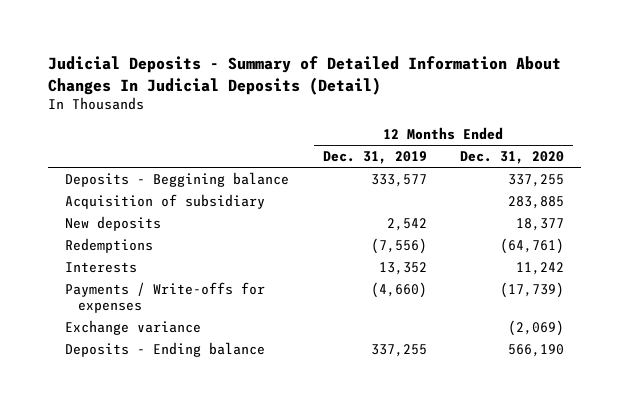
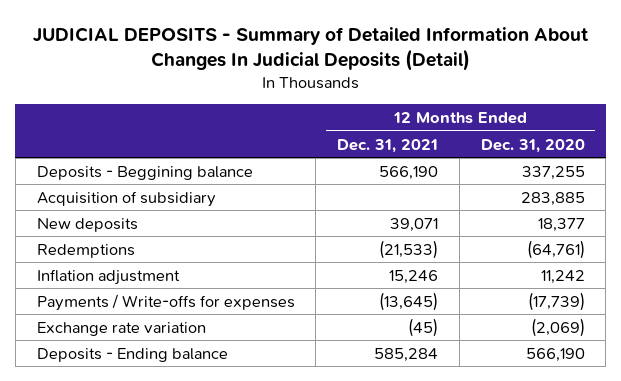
- Judicial Deposits - Summary of Detailed Information About Changes In Judicial Deposits (Detail)
+ JUDICIAL DEPOSITS - Summary of Detailed Information About Changes In Judicial Deposits (Detail)
- | 12 Months Ended Dec. 31, 2019 | 12 Months Ended Dec. 31, 2020
+ | 12 Months Ended Dec. 31, 2021 | 12 Months Ended Dec. 31, 2020
- Interests | 13,352 | 11,242
+ Inflation adjustment | 15,246 | 11,242
- Exchange variance | | (2,069)
+ Exchange rate variation | (45) | (2,069)

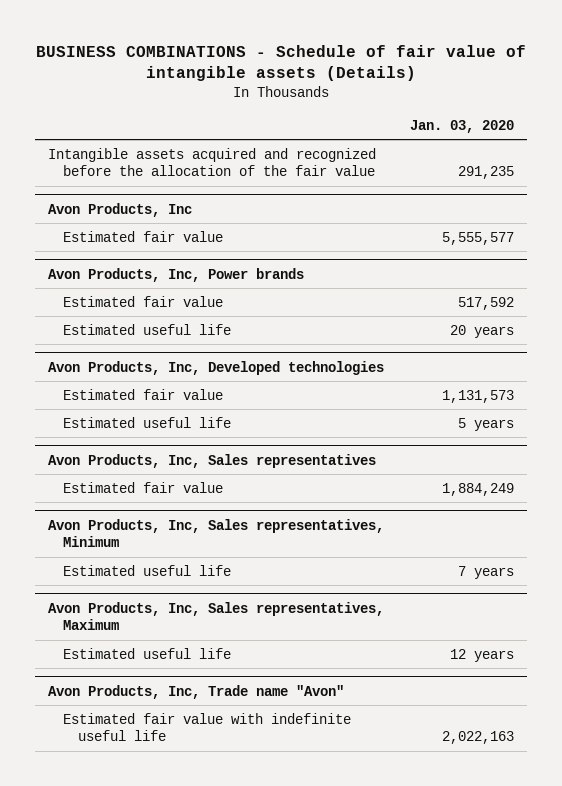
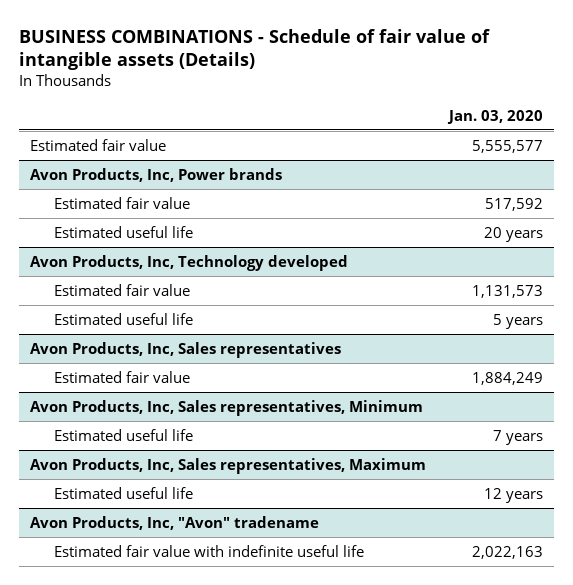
- Intangible assets acquired and recognized before the allocation of the fair value | 291,235
- Avon Products, Inc
- Avon Products, Inc, Developed technologies
+ Avon Products, Inc, Technology developed
- Avon Products, Inc, Trade name "Avon"
+ Avon Products, Inc, "Avon" tradename

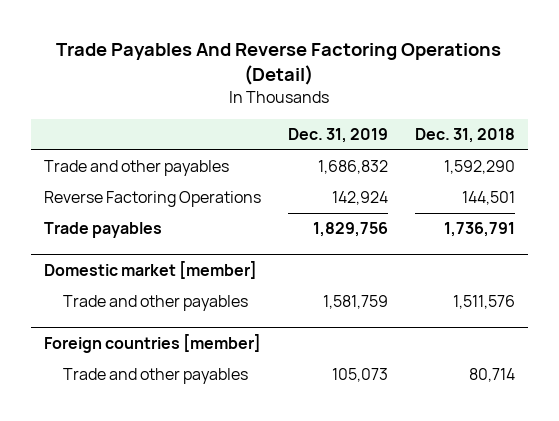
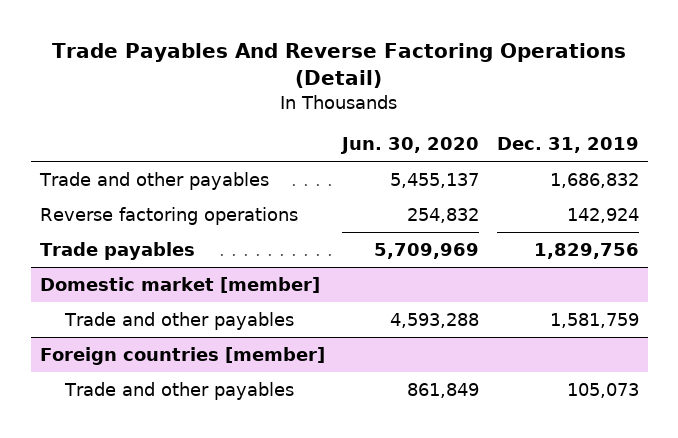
- | Dec. 31, 2019 | Dec. 31, 2018
+ | Jun. 30, 2020 | Dec. 31, 2019
- Reverse Factoring Operations | 142,924 | 144,501
+ Reverse factoring operations | 254,832 | 142,924

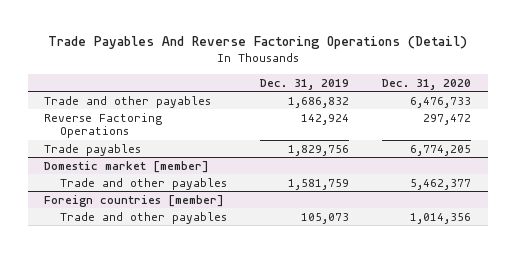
- | Jun. 30, 2020 | Dec. 31, 2019
+ | Dec. 31, 2019 | Dec. 31, 2020
- Reverse factoring operations | 254,832 | 142,924
+ Reverse Factoring Operations | 142,924 | 297,472

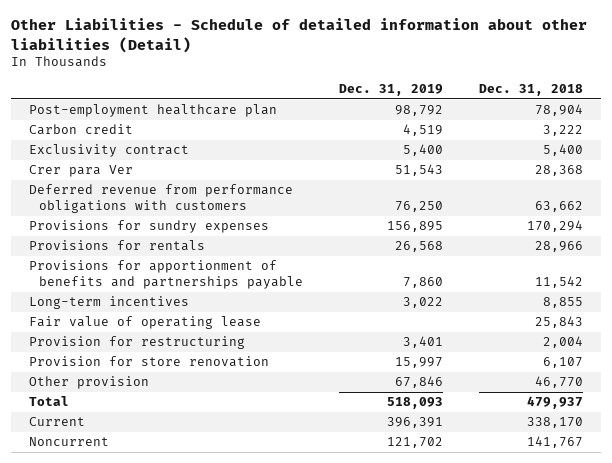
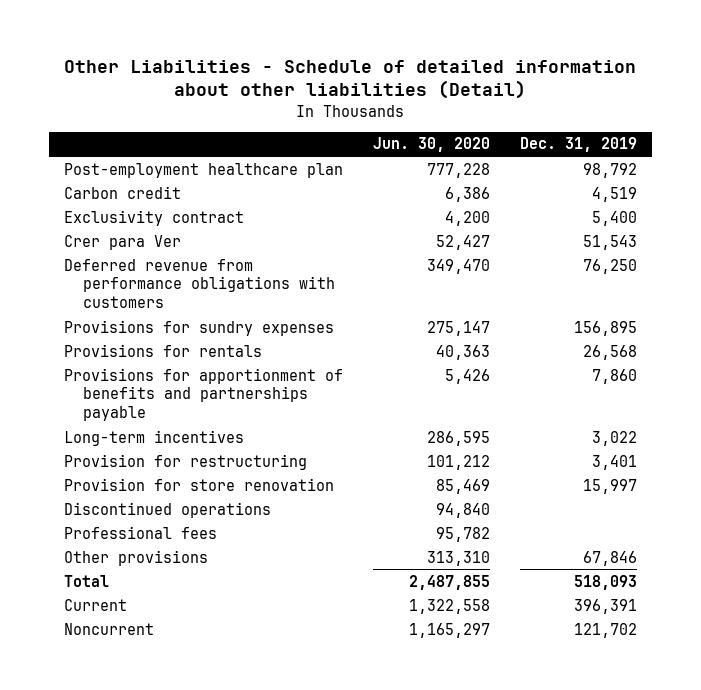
- | Dec. 31, 2019 | Dec. 31, 2018
+ | Jun. 30, 2020 | Dec. 31, 2019
- Fair value of operating lease | | 25,843
- Other provision | 67,846 | 46,770
+ Discontinued operations | 94,840 |
+ Professional fees | 95,782 |
+ Other provisions | 313,310 | 67,846

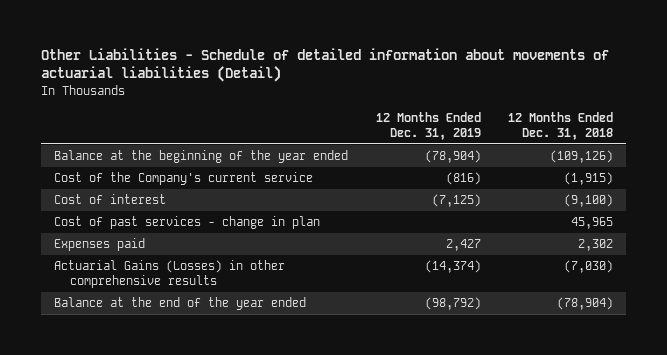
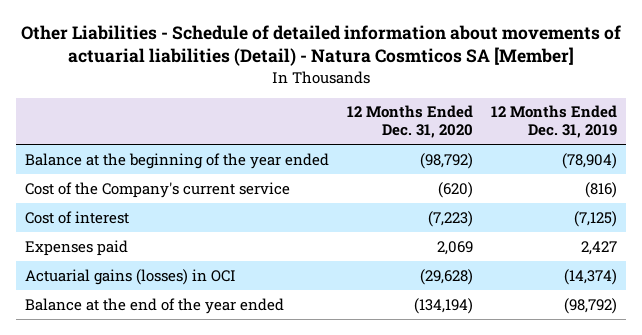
- Other Liabilities - Schedule of detailed information about movements of actuarial liabilities (Detail)
+ Other Liabilities - Schedule of detailed information about movements of actuarial liabilities (Detail) - Natura Cosmticos SA [Member]
- | 12 Months Ended Dec. 31, 2019 | 12 Months Ended Dec. 31, 2018
+ | 12 Months Ended Dec. 31, 2020 | 12 Months Ended Dec. 31, 2019
- Cost of past services - change in plan | | 45,965
- Actuarial Gains (Losses) in other comprehensive results | (14,374) | (7,030)
+ Actuarial gains (losses) in OCI | (29,628) | (14,374)

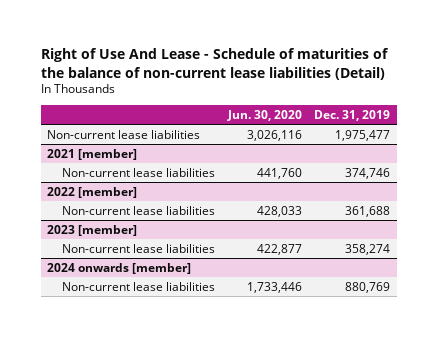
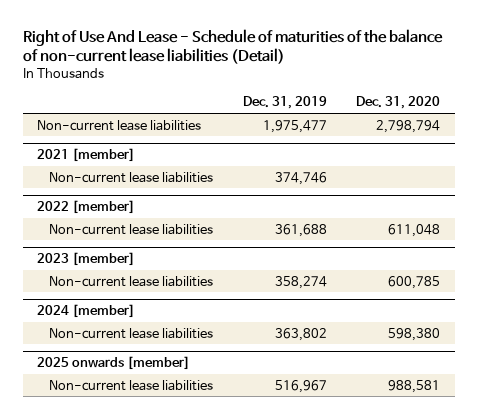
- | Jun. 30, 2020 | Dec. 31, 2019
+ | Dec. 31, 2019 | Dec. 31, 2020
- 2024 onwards [member]
- Non-current lease liabilities | 1,733,446 | 880,769
+ 2024 [member]
+ Non-current lease liabilities | 363,802 | 598,380
+ 2025 onwards [member]
+ Non-current lease liabilities | 516,967 | 988,581

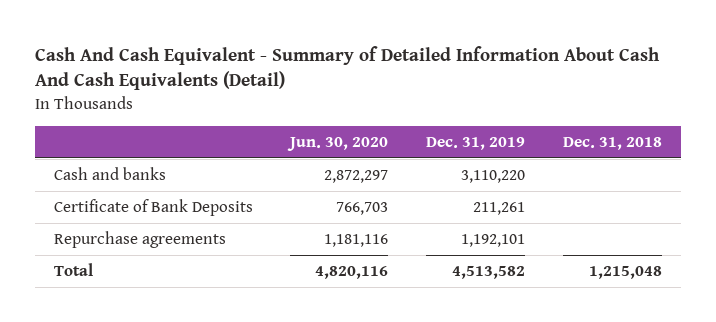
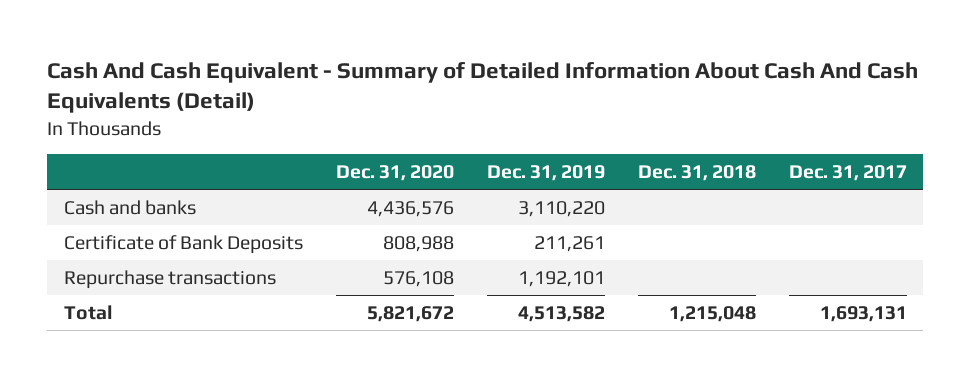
- | Jun. 30, 2020 | Dec. 31, 2019 | Dec. 31, 2018
+ | Dec. 31, 2020 | Dec. 31, 2019 | Dec. 31, 2018 | Dec. 31, 2017
- Repurchase agreements | 1,181,116 | 1,192,101 |
+ Repurchase transactions | 576,108 | 1,192,101 | |

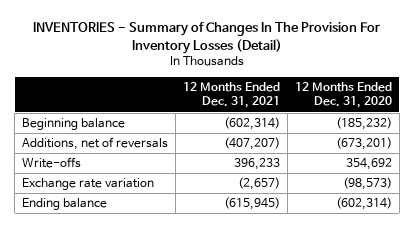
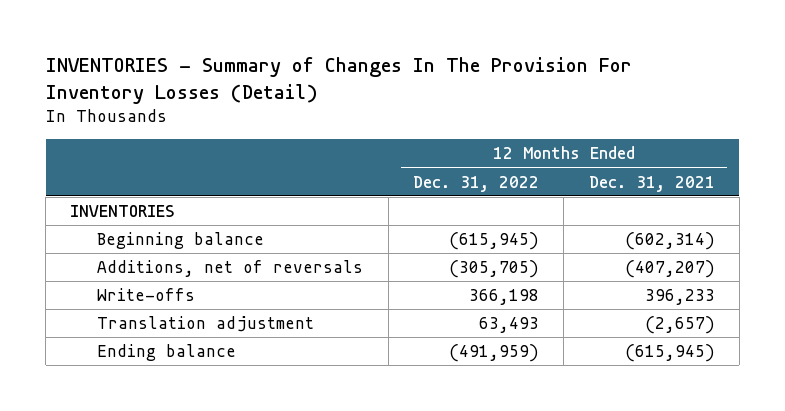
- | 12 Months Ended Dec. 31, 2021 | 12 Months Ended Dec. 31, 2020
+ | 12 Months Ended Dec. 31, 2022 | 12 Months Ended Dec. 31, 2021
+ INVENTORIES
- Exchange rate variation | (2,657) | (98,573)
+ Translation adjustment | 63,493 | (2,657)

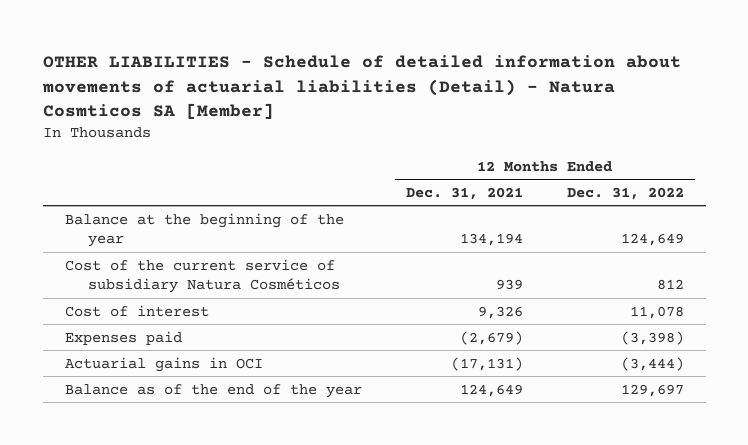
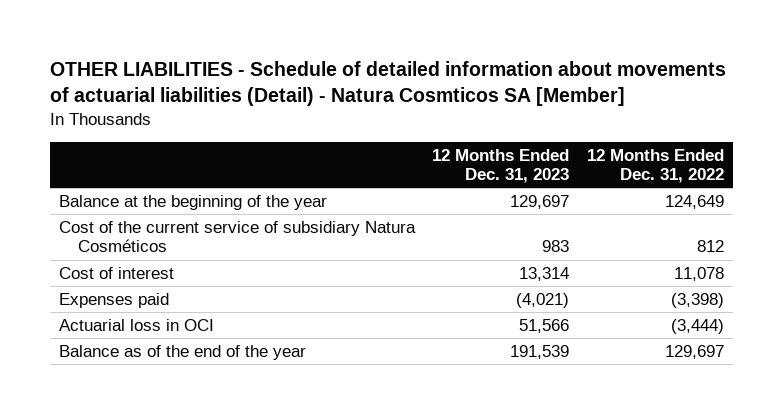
- | 12 Months Ended Dec. 31, 2021 | 12 Months Ended Dec. 31, 2022
+ | 12 Months Ended Dec. 31, 2023 | 12 Months Ended Dec. 31, 2022
- Actuarial gains in OCI | (17,131) | (3,444)
+ Actuarial loss in OCI | 51,566 | (3,444)

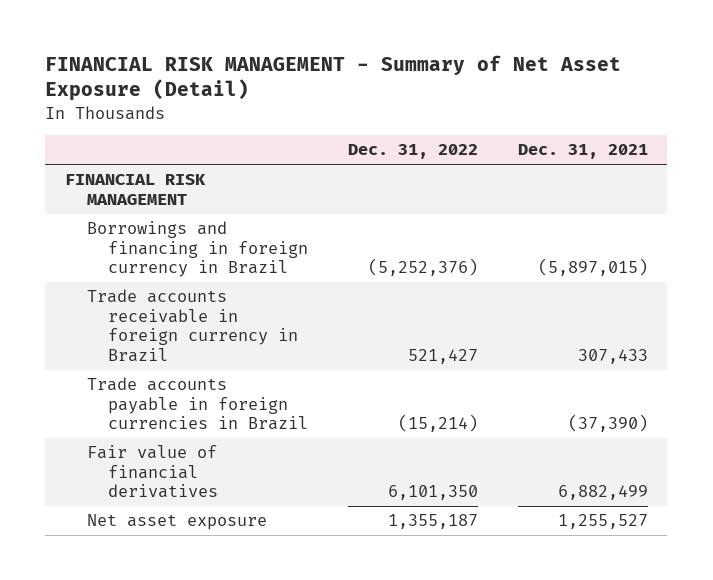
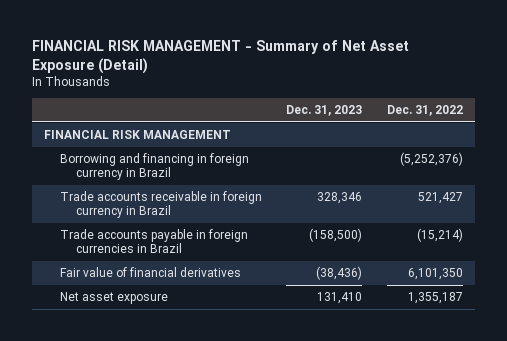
- | Dec. 31, 2022 | Dec. 31, 2021
+ | Dec. 31, 2023 | Dec. 31, 2022
- Borrowings and financing in foreign currency in Brazil | (5,252,376) | (5,897,015)
+ Borrowing and financing in foreign currency in Brazil | | (5,252,376)

